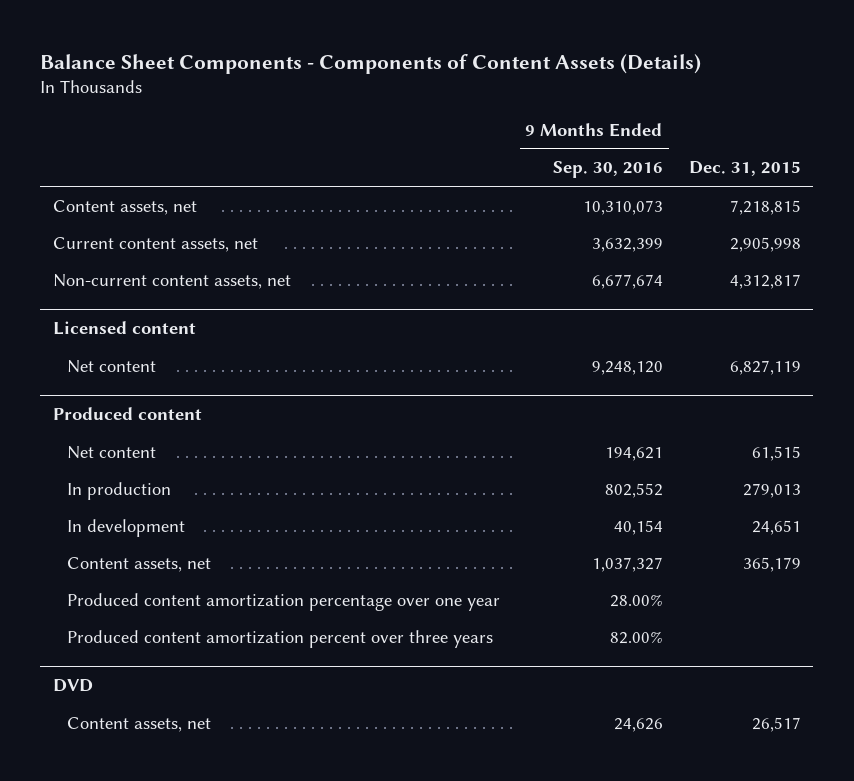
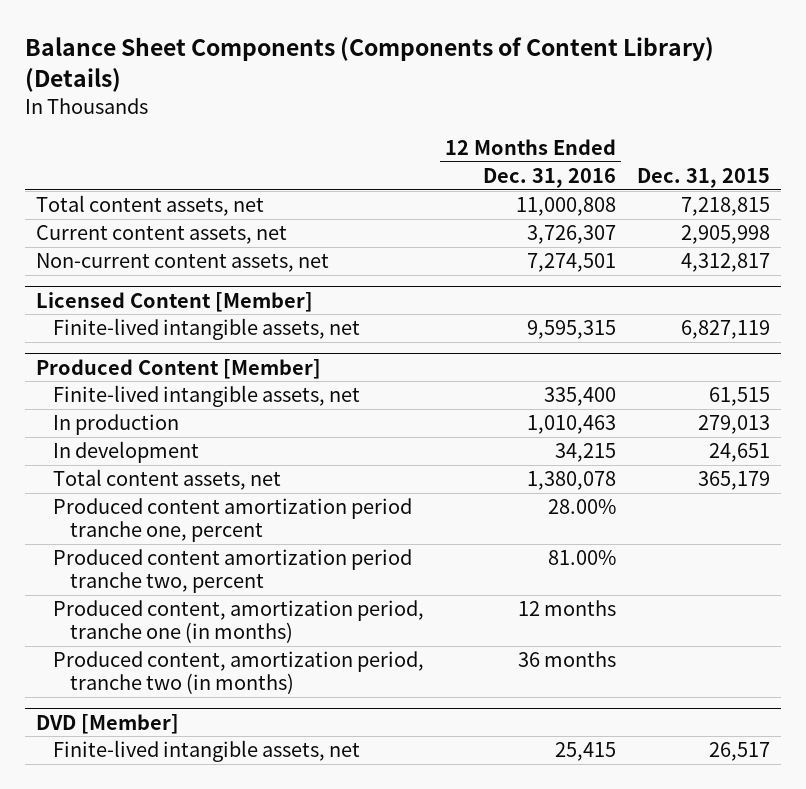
- Balance Sheet Components - Components of Content Assets (Details)
+ Balance Sheet Components (Components of Content Library) (Details)
- | 9 Months Ended Sep. 30, 2016 | Dec. 31, 2015
+ | 12 Months Ended Dec. 31, 2016 | Dec. 31, 2015
- Content assets, net | 10,310,073 | 7,218,815
+ Total content assets, net | 11,000,808 | 7,218,815
- Licensed content
- Net content | 9,248,120 | 6,827,119
- Produced content
- Net content | 194,621 | 61,515
+ Licensed Content [Member]
+ Finite-lived intangible assets, net | 9,595,315 | 6,827,119
+ Produced Content [Member]
+ Finite-lived intangible assets, net | 335,400 | 61,515
- Content assets, net | 1,037,327 | 365,179
- Produced content amortization percentage over one year | 28.00% |
- Produced content amortization percent over three years | 82.00% |
- DVD
- Content assets, net | 24,626 | 26,517
+ Total content assets, net | 1,380,078 | 365,179
+ Produced content amortization period tranche one, percent | 28.00% |
+ Produced content amortization period tranche two, percent | 81.00% |
+ Produced content, amortization period, tranche one (in months) | 12 months |
+ Produced content, amortization period, tranche two (in months) | 36 months |
+ DVD [Member]
+ Finite-lived intangible assets, net | 25,415 | 26,517

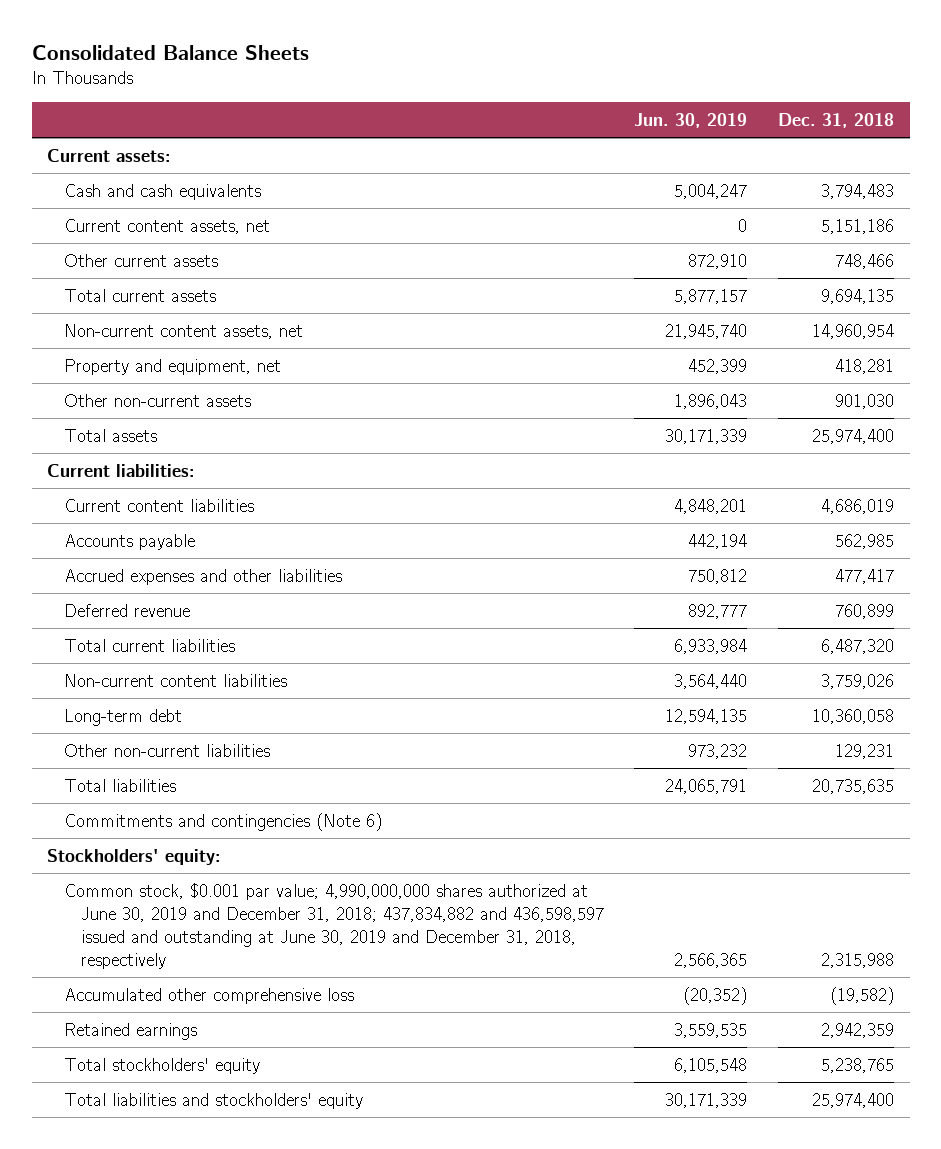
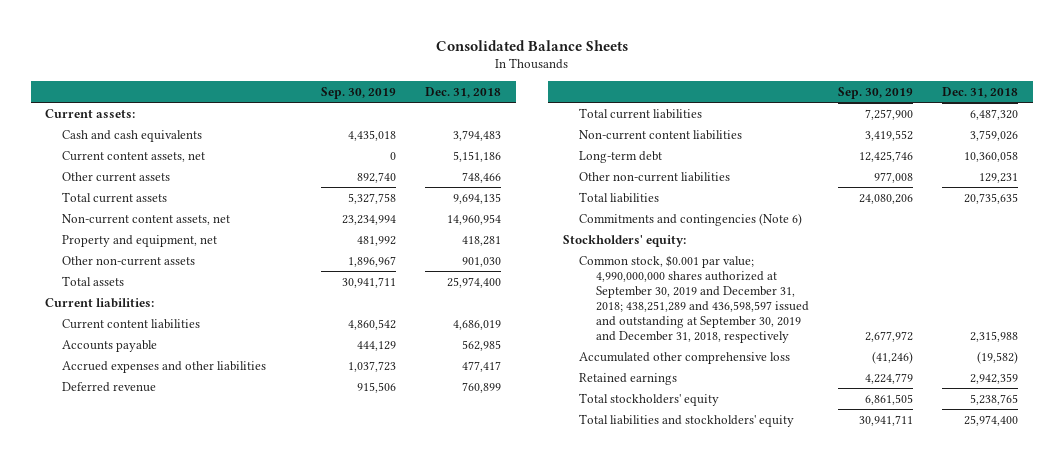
- | Jun. 30, 2019 | Dec. 31, 2018
+ | Sep. 30, 2019 | Dec. 31, 2018
- Common stock, $0.001 par value; 4,990,000,000 shares authorized at June 30, 2019 and December 31, 2018; 437,834,882 and 436,598,597 issued and outstanding at June 30, 2019 and December 31, 2018, respectively | 2,566,365 | 2,315,988
+ Common stock, $0.001 par value; 4,990,000,000 shares authorized at September 30, 2019 and December 31, 2018; 438,251,289 and 436,598,597 issued and outstanding at September 30, 2019 and December 31, 2018, respectively | 2,677,972 | 2,315,988

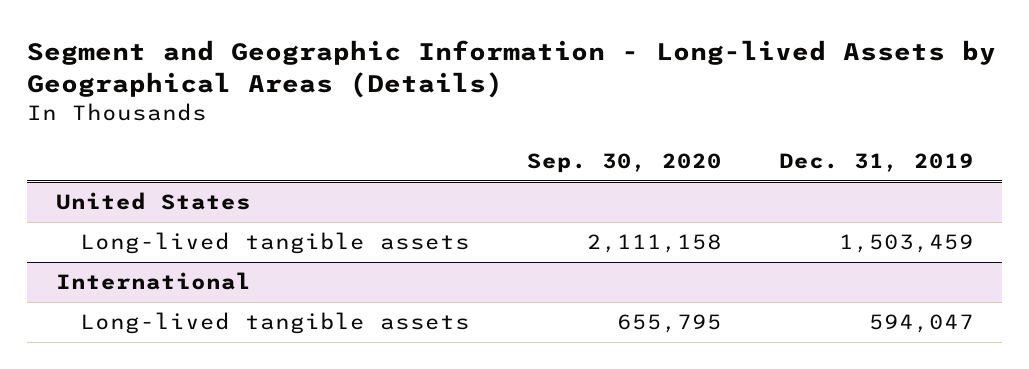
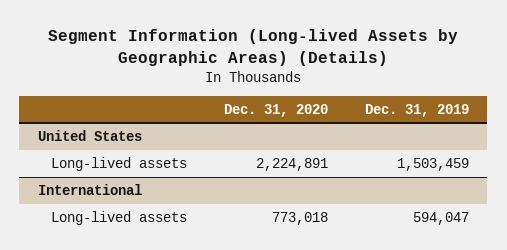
- Segment and Geographic Information - Long-lived Assets by Geographical Areas (Details)
+ Segment Information (Long-lived Assets by Geographic Areas) (Details)
- | Sep. 30, 2020 | Dec. 31, 2019
+ | Dec. 31, 2020 | Dec. 31, 2019
@ United States
- Long-lived tangible assets | 2,111,158 | 1,503,459
+ Long-lived assets | 2,224,891 | 1,503,459
@ International
- Long-lived tangible assets | 655,795 | 594,047
+ Long-lived assets | 773,018 | 594,047

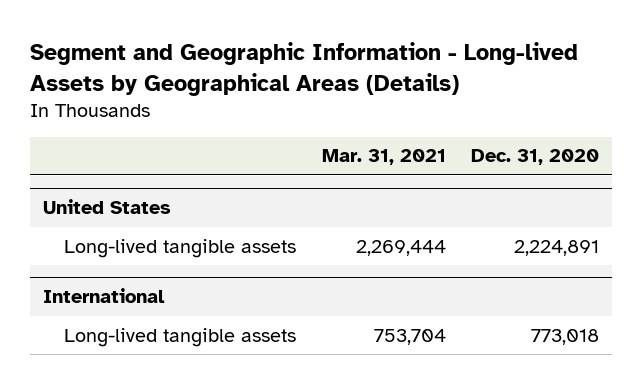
- Segment Information (Long-lived Assets by Geographic Areas) (Details)
+ Segment and Geographic Information - Long-lived Assets by Geographical Areas (Details)
- | Dec. 31, 2020 | Dec. 31, 2019
+ | Mar. 31, 2021 | Dec. 31, 2020
@ United States
- Long-lived assets | 2,224,891 | 1,503,459
+ Long-lived tangible assets | 2,269,444 | 2,224,891
@ International
- Long-lived assets | 773,018 | 594,047
+ Long-lived tangible assets | 753,704 | 773,018

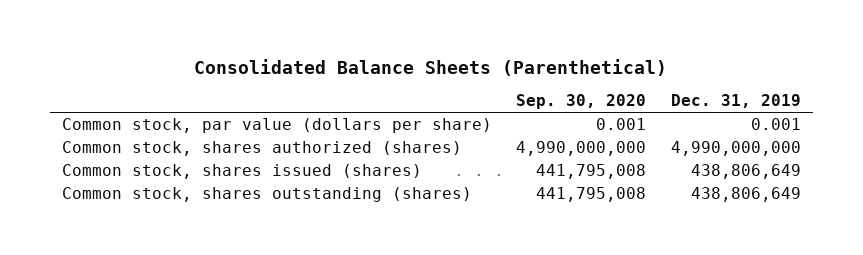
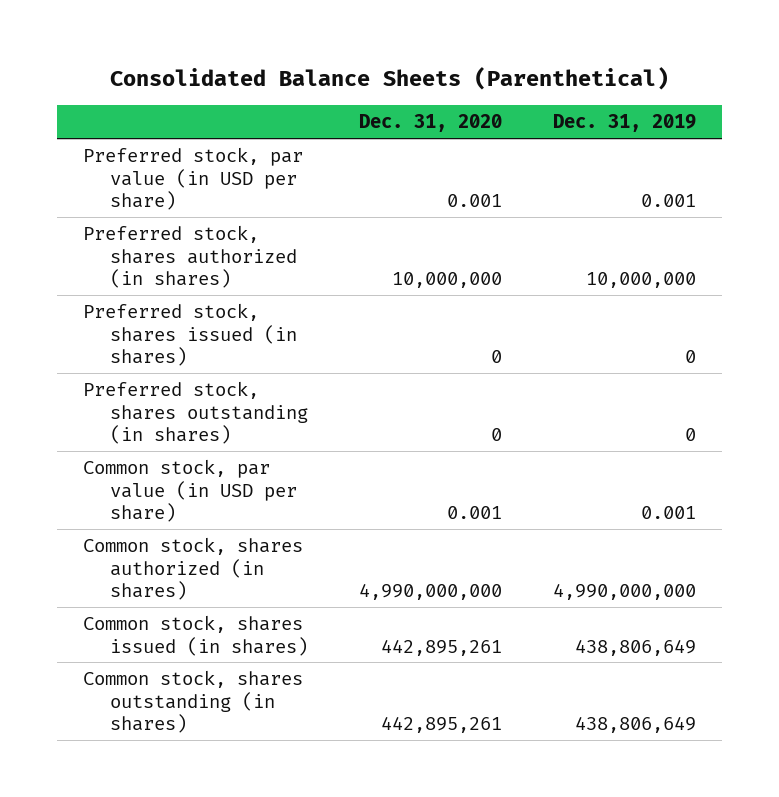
- | Sep. 30, 2020 | Dec. 31, 2019
+ | Dec. 31, 2020 | Dec. 31, 2019
- Common stock, par value (dollars per share) | 0.001 | 0.001
- Common stock, shares authorized (shares) | 4,990,000,000 | 4,990,000,000
- Common stock, shares issued (shares) | 441,795,008 | 438,806,649
- Common stock, shares outstanding (shares) | 441,795,008 | 438,806,649
+ Preferred stock, par value (in USD per share) | 0.001 | 0.001
+ Preferred stock, shares authorized (in shares) | 10,000,000 | 10,000,000
+ Preferred stock, shares issued (in shares) | 0 | 0
+ Preferred stock, shares outstanding (in shares) | 0 | 0
+ Common stock, par value (in USD per share) | 0.001 | 0.001
+ Common stock, shares authorized (in shares) | 4,990,000,000 | 4,990,000,000
+ Common stock, shares issued (in shares) | 442,895,261 | 438,806,649
+ Common stock, shares outstanding (in shares) | 442,895,261 | 438,806,649

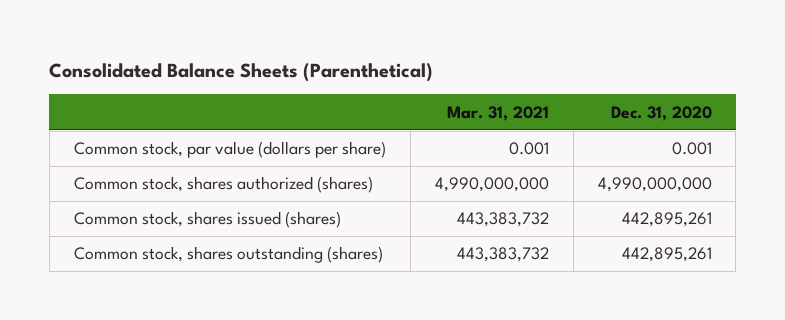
- | Dec. 31, 2020 | Dec. 31, 2019
+ | Mar. 31, 2021 | Dec. 31, 2020
- Preferred stock, par value (in USD per share) | 0.001 | 0.001
- Preferred stock, shares authorized (in shares) | 10,000,000 | 10,000,000
- Preferred stock, shares issued (in shares) | 0 | 0
- Preferred stock, shares outstanding (in shares) | 0 | 0
- Common stock, par value (in USD per share) | 0.001 | 0.001
- Common stock, shares authorized (in shares) | 4,990,000,000 | 4,990,000,000
- Common stock, shares issued (in shares) | 442,895,261 | 438,806,649
- Common stock, shares outstanding (in shares) | 442,895,261 | 438,806,649
+ Common stock, par value (dollars per share) | 0.001 | 0.001
+ Common stock, shares authorized (shares) | 4,990,000,000 | 4,990,000,000
+ Common stock, shares issued (shares) | 443,383,732 | 442,895,261
+ Common stock, shares outstanding (shares) | 443,383,732 | 442,895,261

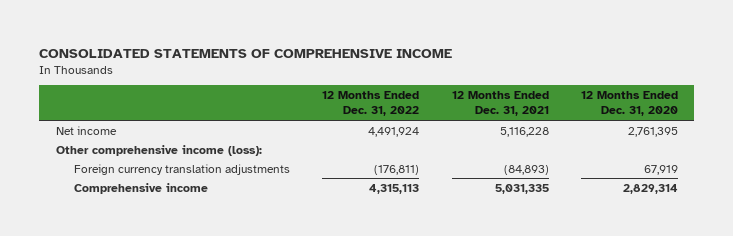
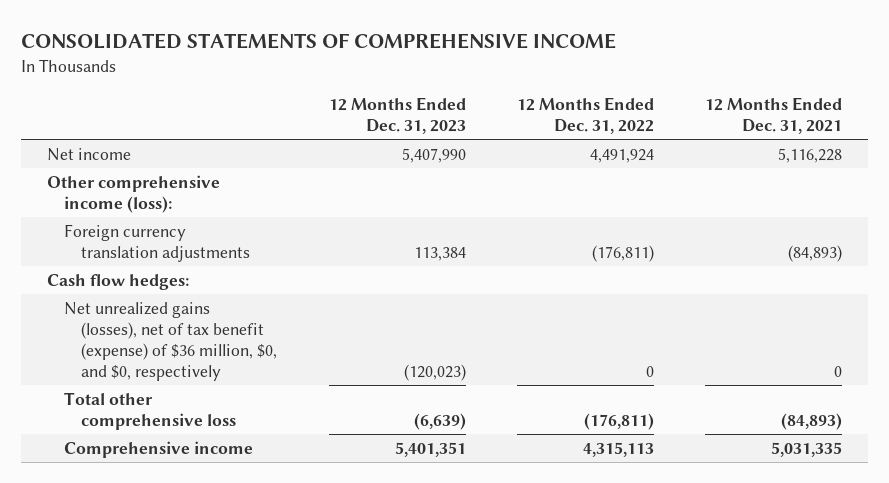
- | 12 Months Ended Dec. 31, 2022 | 12 Months Ended Dec. 31, 2021 | 12 Months Ended Dec. 31, 2020
+ | 12 Months Ended Dec. 31, 2023 | 12 Months Ended Dec. 31, 2022 | 12 Months Ended Dec. 31, 2021
+ Cash flow hedges:
+ Net unrealized gains (losses), net of tax benefit (expense) of $36 million, $0, and $0, respectively | (120,023) | 0 | 0
+ Total other comprehensive loss | (6,639) | (176,811) | (84,893)

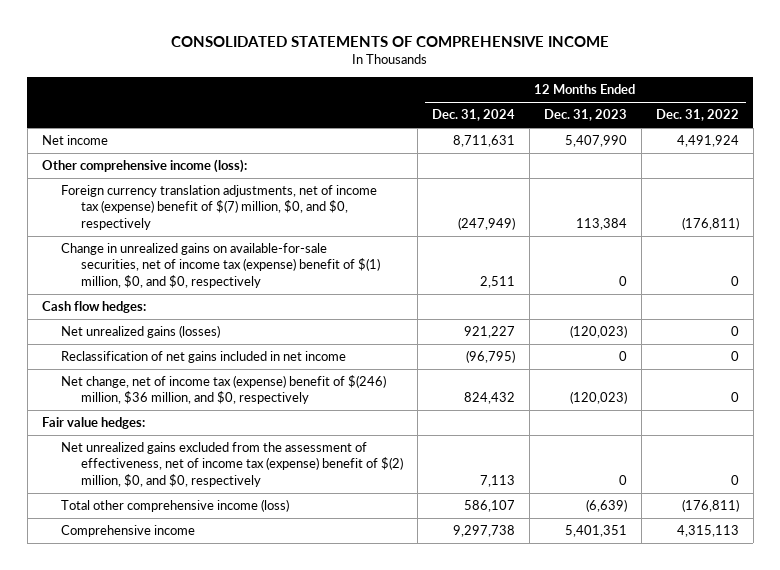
- | 12 Months Ended Dec. 31, 2023 | 12 Months Ended Dec. 31, 2022 | 12 Months Ended Dec. 31, 2021
+ | 12 Months Ended Dec. 31, 2024 | 12 Months Ended Dec. 31, 2023 | 12 Months Ended Dec. 31, 2022
- Foreign currency translation adjustments | 113,384 | (176,811) | (84,893)
+ Foreign currency translation adjustments, net of income tax (expense) benefit of $(7) million, $0, and $0, respectively | (247,949) | 113,384 | (176,811)
+ Change in unrealized gains on available-for-sale securities, net of income tax (expense) benefit of $(1) million, $0, and $0, respectively | 2,511 | 0 | 0
- Net unrealized gains (losses), net of tax benefit (expense) of $36 million, $0, and $0, respectively | (120,023) | 0 | 0
- Total other comprehensive loss | (6,639) | (176,811) | (84,893)
+ Net unrealized gains (losses) | 921,227 | (120,023) | 0
+ Reclassification of net gains included in net income | (96,795) | 0 | 0
+ Net change, net of income tax (expense) benefit of $(246) million, $36 million, and $0, respectively | 824,432 | (120,023) | 0
+ Fair value hedges:
+ Net unrealized gains excluded from the assessment of effectiveness, net of income tax (expense) benefit of $(2) million, $0, and $0, respectively | 7,113 | 0 | 0
+ Total other comprehensive income (loss) | 586,107 | (6,639) | (176,811)

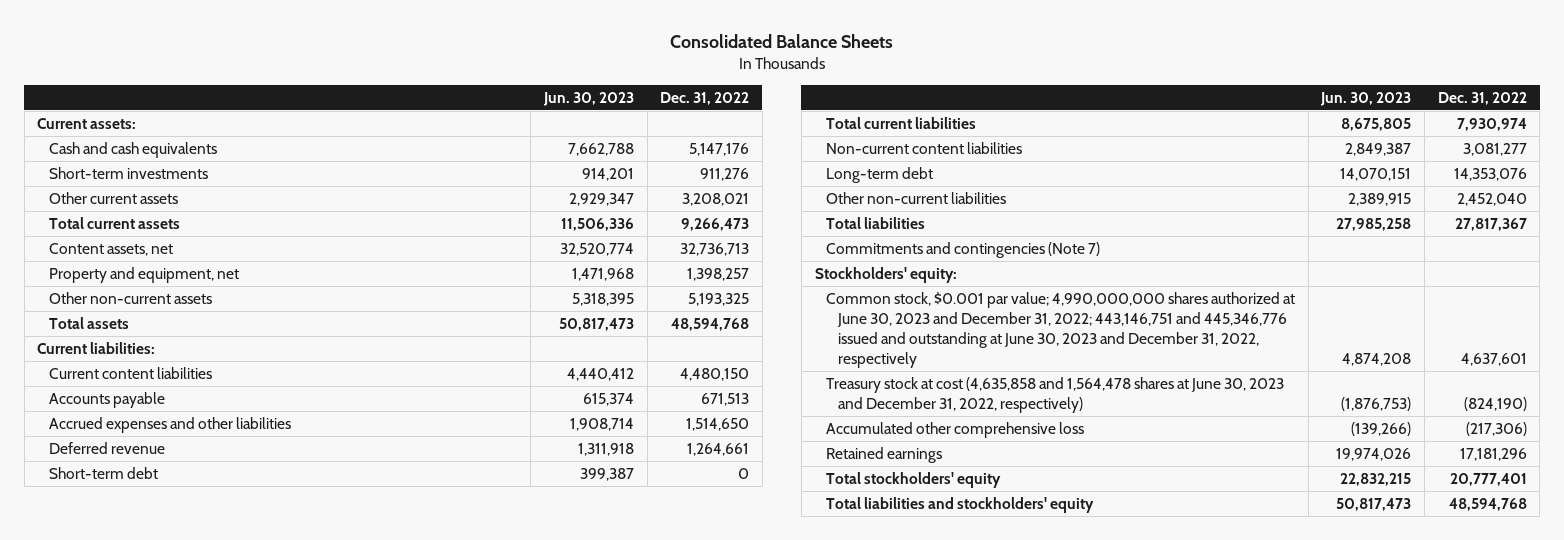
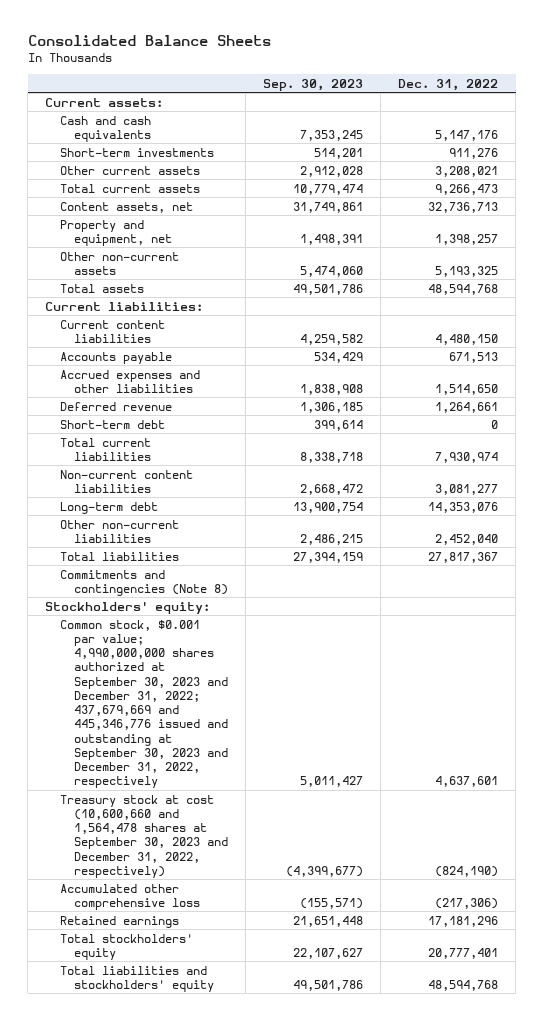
- | Jun. 30, 2023 | Dec. 31, 2022
+ | Sep. 30, 2023 | Dec. 31, 2022
- Commitments and contingencies (Note 7)
+ Commitments and contingencies (Note 8)
- Common stock, $0.001 par value; 4,990,000,000 shares authorized at June 30, 2023 and December 31, 2022; 443,146,751 and 445,346,776 issued and outstanding at June 30, 2023 and December 31, 2022, respectively | 4,874,208 | 4,637,601
- Treasury stock at cost (4,635,858 and 1,564,478 shares at June 30, 2023 and December 31, 2022, respectively) | (1,876,753) | (824,190)
+ Common stock, $0.001 par value; 4,990,000,000 shares authorized at September 30, 2023 and December 31, 2022; 437,679,669 and 445,346,776 issued and outstanding at September 30, 2023 and December 31, 2022, respectively | 5,011,427 | 4,637,601
+ Treasury stock at cost (10,600,660 and 1,564,478 shares at September 30, 2023 and December 31, 2022, respectively) | (4,399,677) | (824,190)

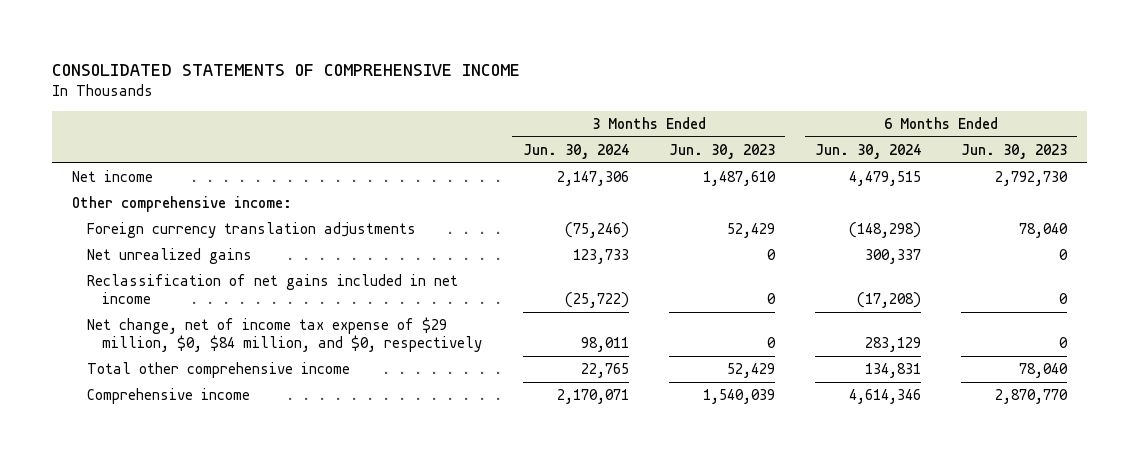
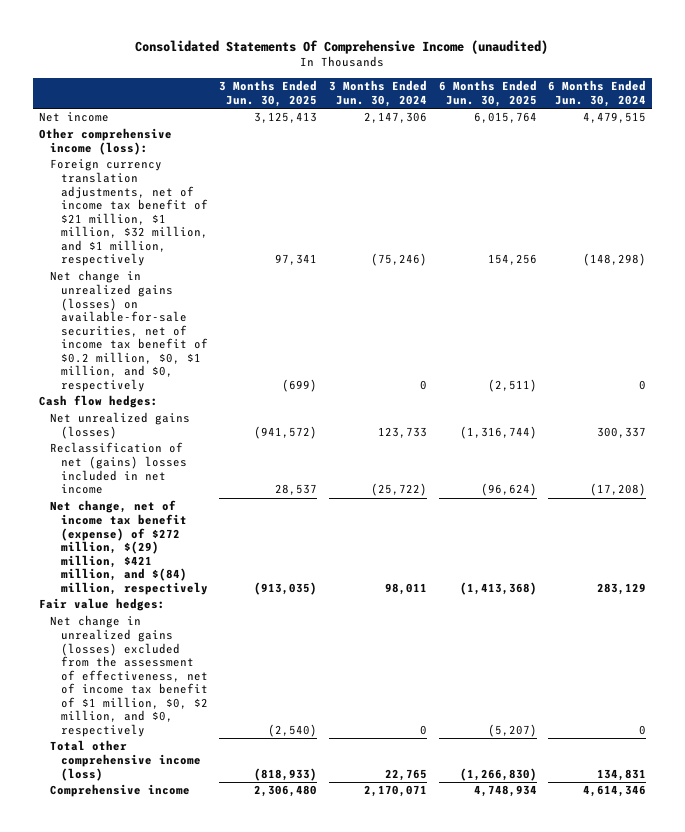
- CONSOLIDATED STATEMENTS OF COMPREHENSIVE INCOME
+ Consolidated Statements Of Comprehensive Income (unaudited)
- | 3 Months Ended Jun. 30, 2024 | 3 Months Ended Jun. 30, 2023 | 6 Months Ended Jun. 30, 2024 | 6 Months Ended Jun. 30, 2023
+ | 3 Months Ended Jun. 30, 2025 | 3 Months Ended Jun. 30, 2024 | 6 Months Ended Jun. 30, 2025 | 6 Months Ended Jun. 30, 2024
- Other comprehensive income:
- Foreign currency translation adjustments | (75,246) | 52,429 | (148,298) | 78,040
- Net unrealized gains | 123,733 | 0 | 300,337 | 0
- Reclassification of net gains included in net income | (25,722) | 0 | (17,208) | 0
- Net change, net of income tax expense of $29 million, $0, $84 million, and $0, respectively | 98,011 | 0 | 283,129 | 0
- Total other comprehensive income | 22,765 | 52,429 | 134,831 | 78,040
+ Other comprehensive income (loss):
+ Foreign currency translation adjustments, net of income tax benefit of $21 million, $1 million, $32 million, and $1 million, respectively | 97,341 | (75,246) | 154,256 | (148,298)
+ Net change in unrealized gains (losses) on available-for-sale securities, net of income tax benefit of $0.2 million, $0, $1 million, and $0, respectively | (699) | 0 | (2,511) | 0
+ Cash flow hedges:
+ Net unrealized gains (losses) | (941,572) | 123,733 | (1,316,744) | 300,337
+ Reclassification of net (gains) losses included in net income | 28,537 | (25,722) | (96,624) | (17,208)
+ Net change, net of income tax benefit (expense) of $272 million, $(29) million, $421 million, and $(84) million, respectively | (913,035) | 98,011 | (1,413,368) | 283,129
+ Fair value hedges:
+ Net change in unrealized gains (losses) excluded from the assessment of effectiveness, net of income tax benefit of $1 million, $0, $2 million, and $0, respectively | (2,540) | 0 | (5,207) | 0
+ Total other comprehensive income (loss) | (818,933) | 22,765 | (1,266,830) | 134,831

